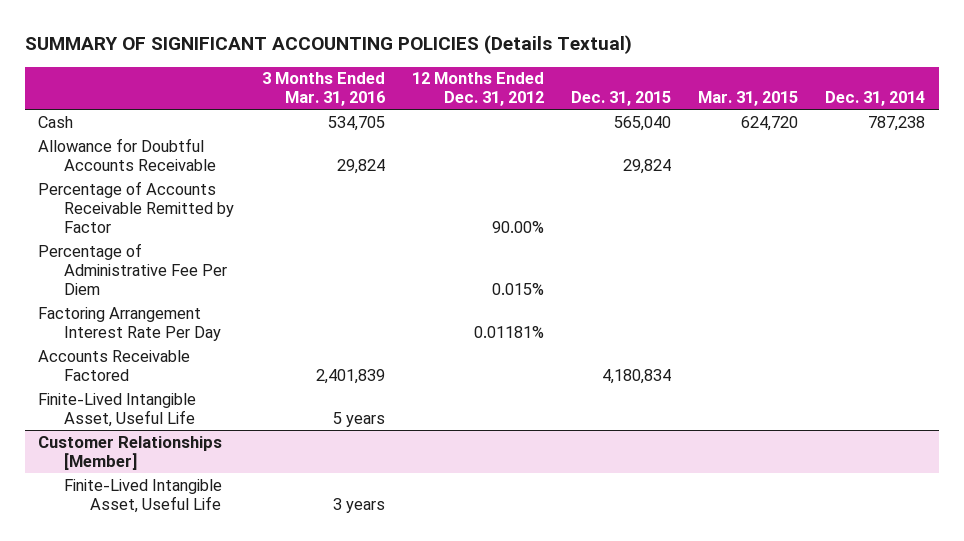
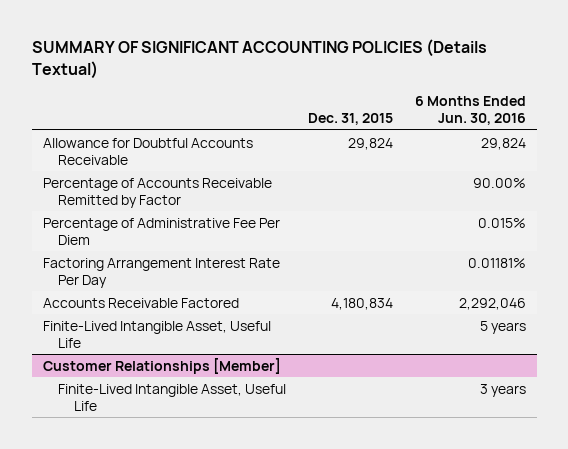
- | 3 Months Ended Mar. 31, 2016 | 12 Months Ended Dec. 31, 2012 | Dec. 31, 2015 | Mar. 31, 2015 | Dec. 31, 2014
+ | Dec. 31, 2015 | 6 Months Ended Jun. 30, 2016
- Cash | 534,705 | | 565,040 | 624,720 | 787,238

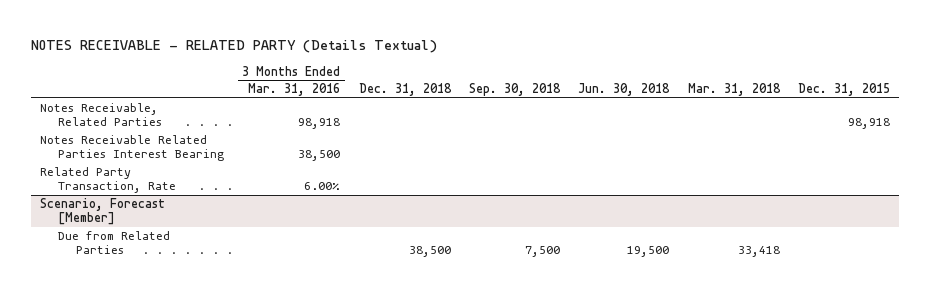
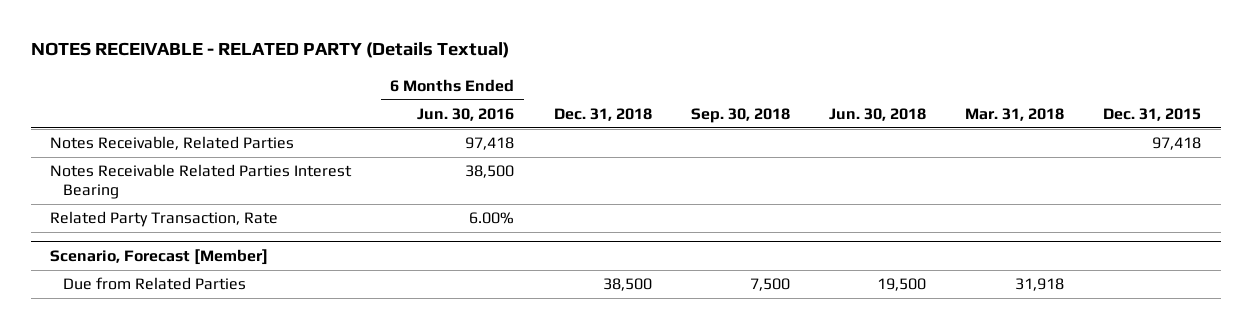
- | 3 Months Ended Mar. 31, 2016 | Dec. 31, 2018 | Sep. 30, 2018 | Jun. 30, 2018 | Mar. 31, 2018 | Dec. 31, 2015
+ | 6 Months Ended Jun. 30, 2016 | Dec. 31, 2018 | Sep. 30, 2018 | Jun. 30, 2018 | Mar. 31, 2018 | Dec. 31, 2015
- Notes Receivable, Related Parties | 98,918 | | | | | 98,918
+ Notes Receivable, Related Parties | 97,418 | | | | | 97,418
@ Scenario, Forecast [Member]
- Due from Related Parties | | 38,500 | 7,500 | 19,500 | 33,418 |
+ Due from Related Parties | | 38,500 | 7,500 | 19,500 | 31,918 |

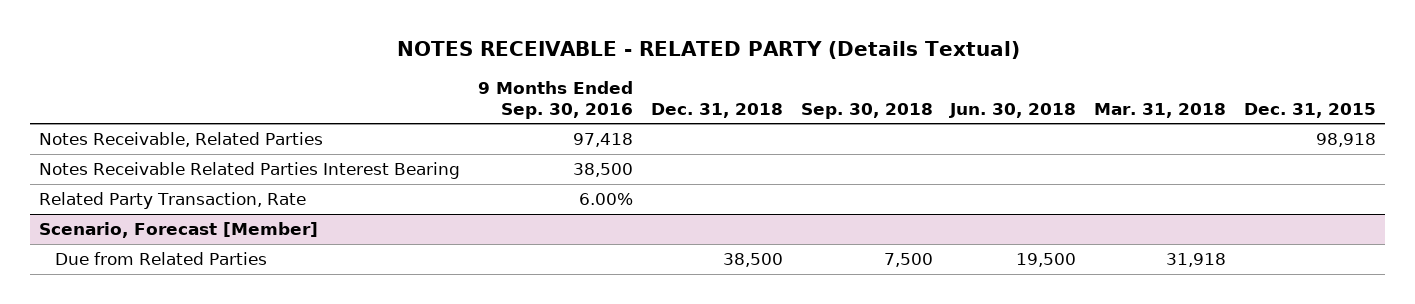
- | 6 Months Ended Jun. 30, 2016 | Dec. 31, 2018 | Sep. 30, 2018 | Jun. 30, 2018 | Mar. 31, 2018 | Dec. 31, 2015
+ | 9 Months Ended Sep. 30, 2016 | Dec. 31, 2018 | Sep. 30, 2018 | Jun. 30, 2018 | Mar. 31, 2018 | Dec. 31, 2015
- Notes Receivable, Related Parties | 97,418 | | | | | 97,418
+ Notes Receivable, Related Parties | 97,418 | | | | | 98,918

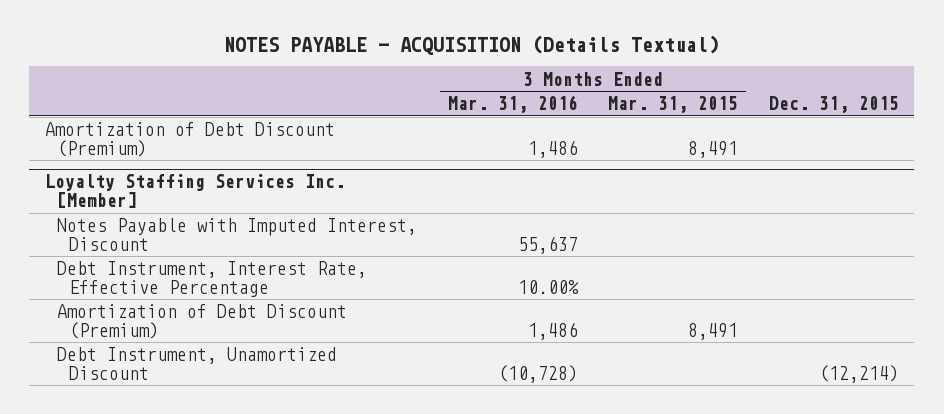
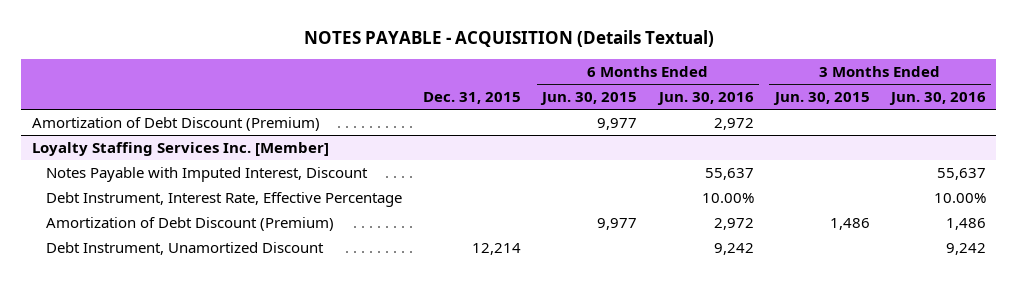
- | 3 Months Ended Mar. 31, 2016 | 3 Months Ended Mar. 31, 2015 | Dec. 31, 2015
+ | Dec. 31, 2015 | 6 Months Ended Jun. 30, 2015 | 6 Months Ended Jun. 30, 2016 | 3 Months Ended Jun. 30, 2015 | 3 Months Ended Jun. 30, 2016
@ Loyalty Staffing Services Inc. [Member]
- Debt Instrument, Unamortized Discount | (10,728) | | (12,214)
+ Debt Instrument, Unamortized Discount | 12,214 | | 9,242 | | 9,242

